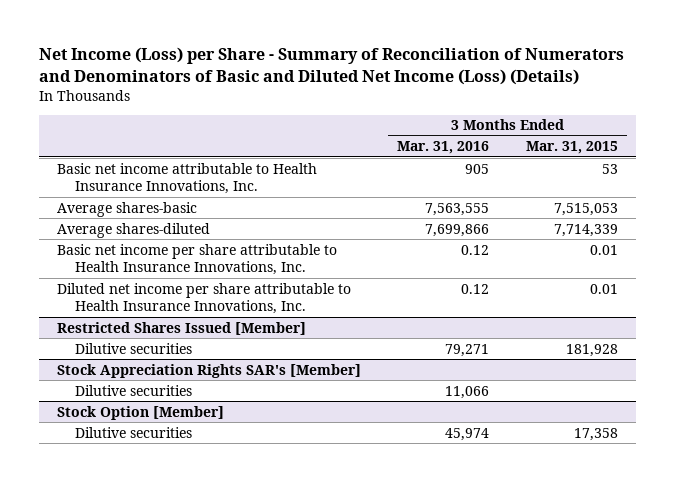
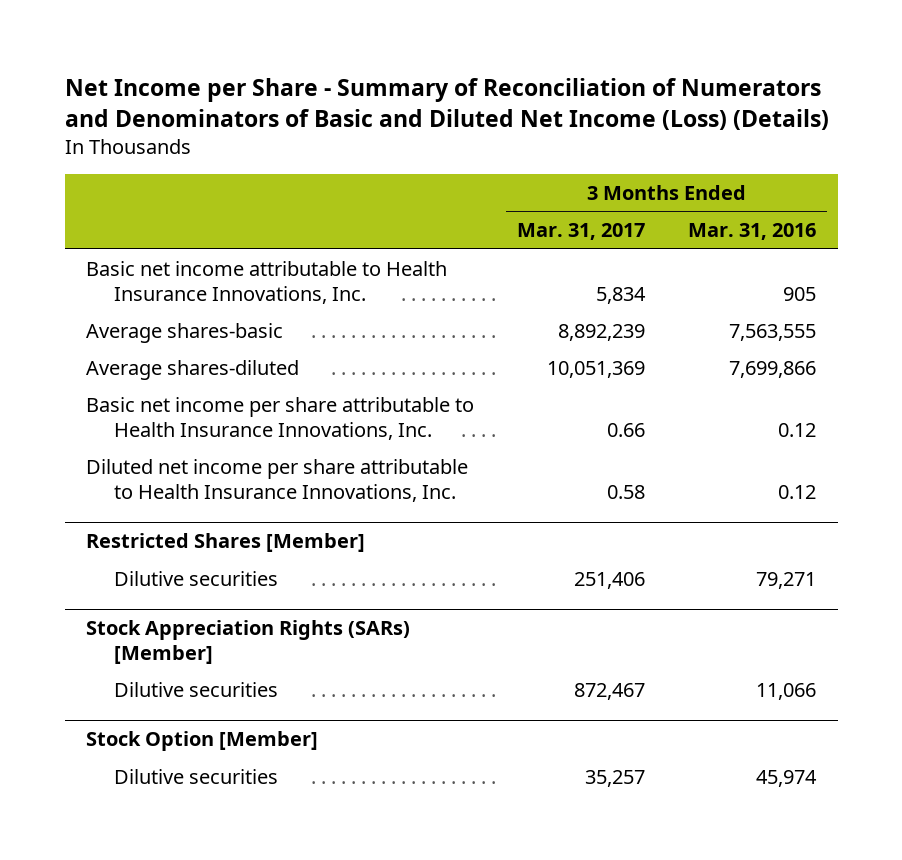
- Net Income (Loss) per Share - Summary of Reconciliation of Numerators and Denominators of Basic and Diluted Net Income (Loss) (Details)
+ Net Income per Share - Summary of Reconciliation of Numerators and Denominators of Basic and Diluted Net Income (Loss) (Details)
- | 3 Months Ended Mar. 31, 2016 | 3 Months Ended Mar. 31, 2015
+ | 3 Months Ended Mar. 31, 2017 | 3 Months Ended Mar. 31, 2016
- Restricted Shares Issued [Member]
+ Restricted Shares [Member]
- Stock Appreciation Rights SAR's [Member]
+ Stock Appreciation Rights (SARs) [Member]

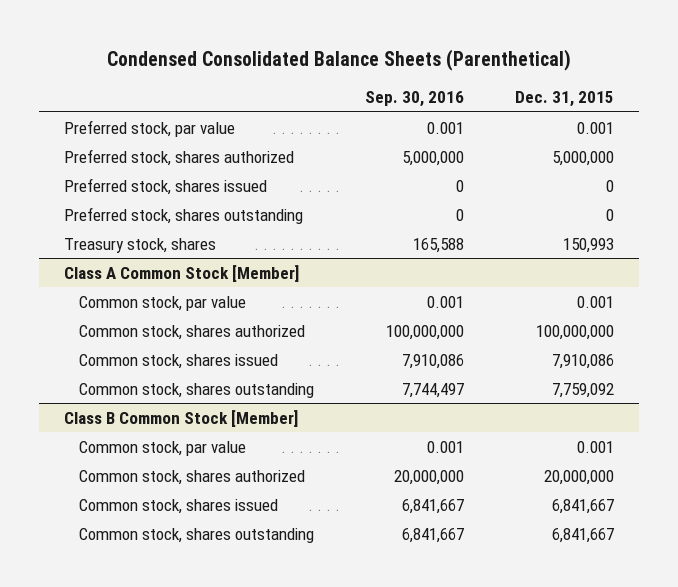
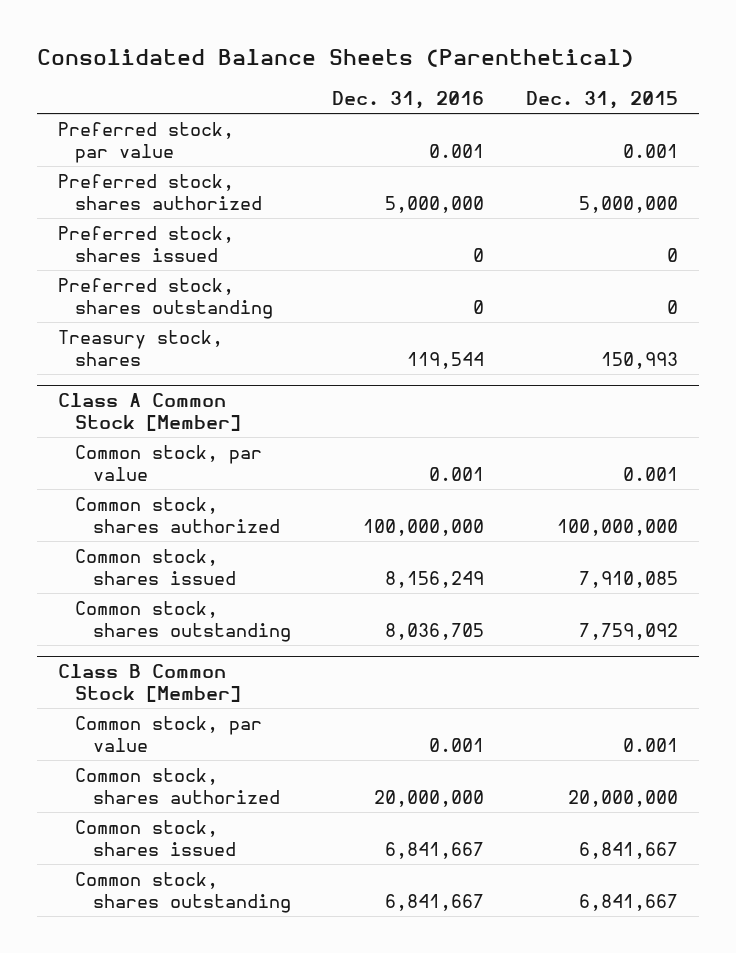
- Condensed Consolidated Balance Sheets (Parenthetical)
+ Consolidated Balance Sheets (Parenthetical)
- | Sep. 30, 2016 | Dec. 31, 2015
+ | Dec. 31, 2016 | Dec. 31, 2015
@ Class A Common Stock [Member]
- Common stock, shares issued | 7,910,086 | 7,910,086
+ Common stock, shares issued | 8,156,249 | 7,910,085

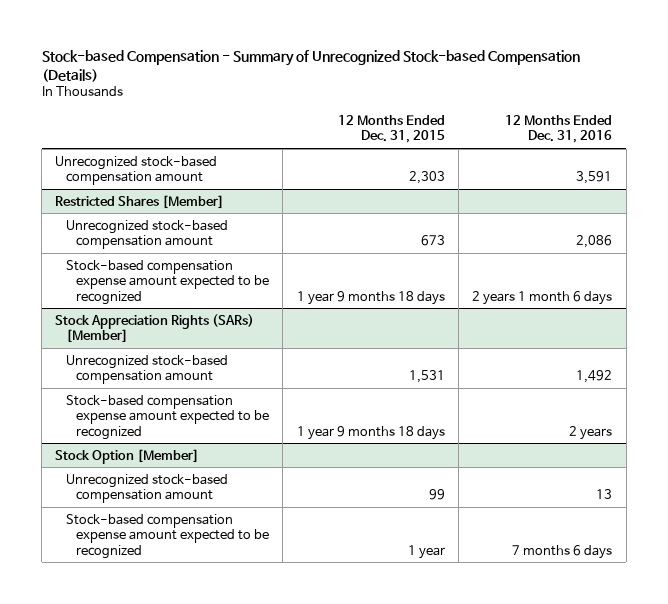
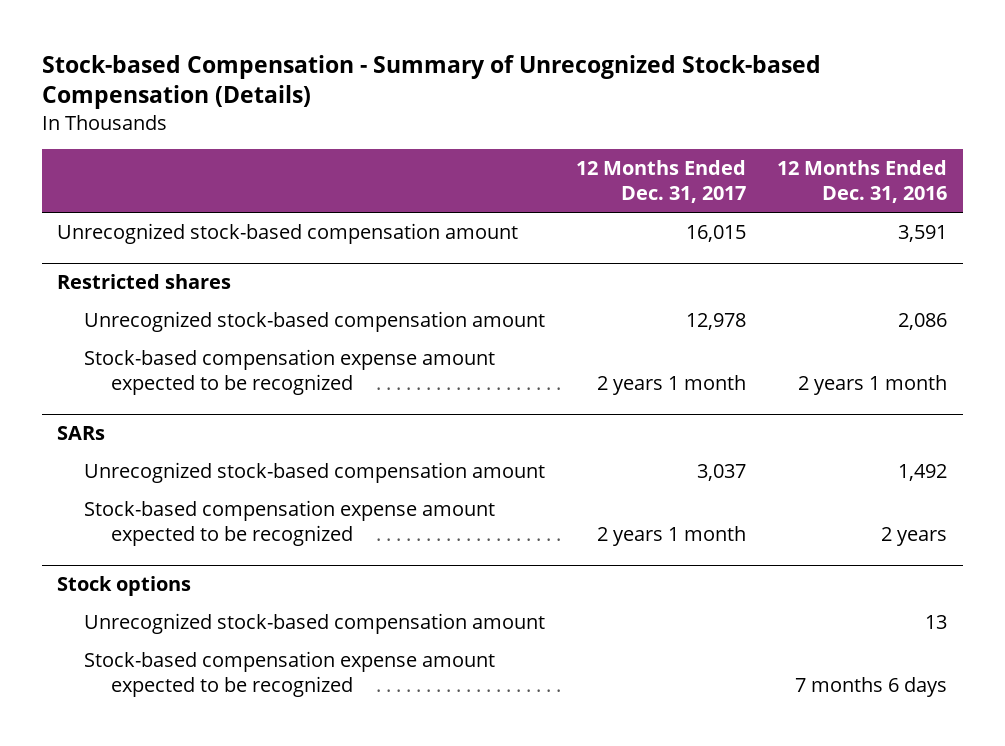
- | 12 Months Ended Dec. 31, 2015 | 12 Months Ended Dec. 31, 2016
+ | 12 Months Ended Dec. 31, 2017 | 12 Months Ended Dec. 31, 2016
- Restricted Shares [Member]
+ Restricted shares
- Stock-based compensation expense amount expected to be recognized | 1 year 9 months 18 days | 2 years 1 month 6 days
- Stock Appreciation Rights (SARs) [Member]
+ Stock-based compensation expense amount expected to be recognized | 2 years 1 month | 2 years 1 month
+ SARs
- Stock Option [Member]
+ Stock options

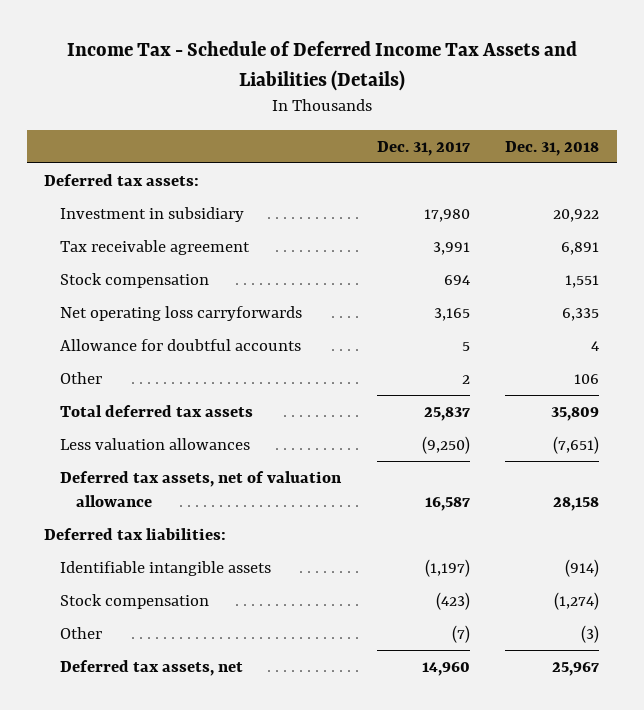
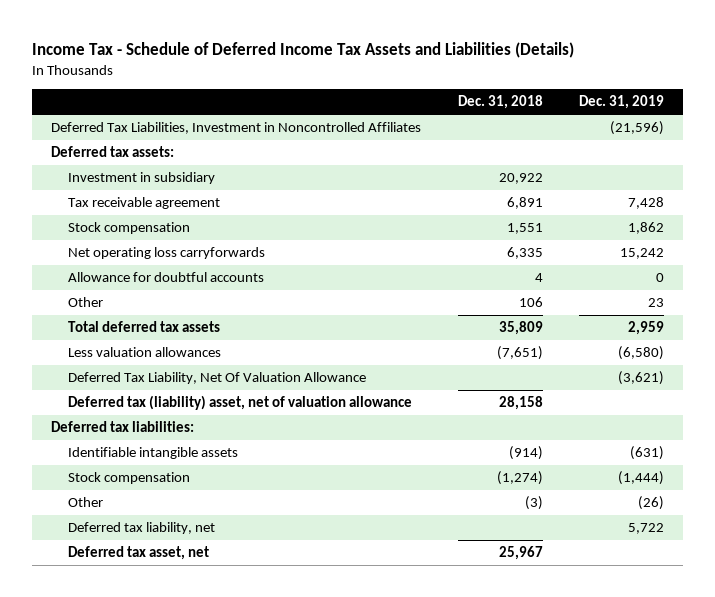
- | Dec. 31, 2017 | Dec. 31, 2018
+ | Dec. 31, 2018 | Dec. 31, 2019
+ Deferred Tax Liabilities, Investment in Noncontrolled Affiliates | | (21,596)
- Deferred tax assets, net of valuation allowance | 16,587 | 28,158
+ Deferred Tax Liability, Net Of Valuation Allowance | | (3,621)
+ Deferred tax (liability) asset, net of valuation allowance | 28,158 |
- Deferred tax assets, net | 14,960 | 25,967
+ Deferred tax liability, net | | 5,722
+ Deferred tax asset, net | 25,967 |

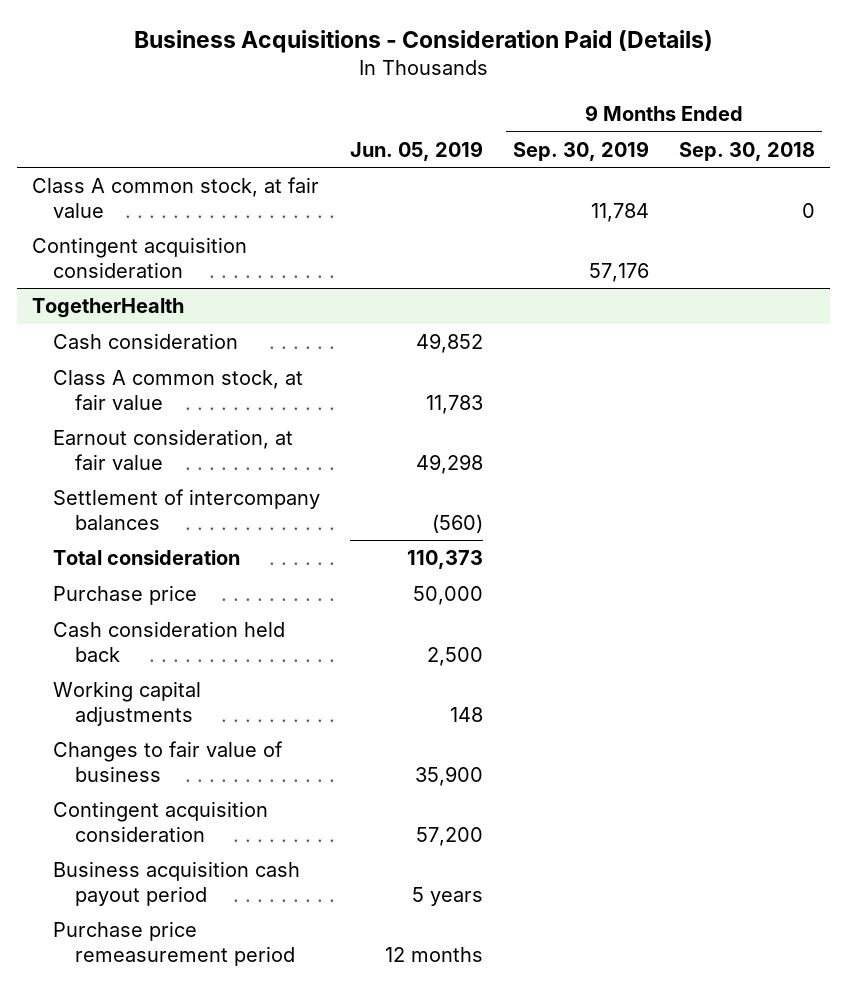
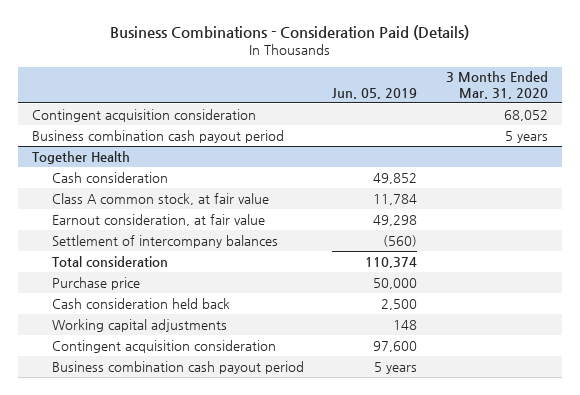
- Business Acquisitions - Consideration Paid (Details)
+ Business Combinations - Consideration Paid (Details)
- | Jun. 05, 2019 | 9 Months Ended Sep. 30, 2019 | 9 Months Ended Sep. 30, 2018
+ | Jun. 05, 2019 | 3 Months Ended Mar. 31, 2020
- Class A common stock, at fair value | | 11,784 | 0
- TogetherHealth
+ Business combination cash payout period | | 5 years
+ Together Health
- Class A common stock, at fair value | 11,783 | |
+ Class A common stock, at fair value | 11,784 |
- Total consideration | 110,373 | |
+ Total consideration | 110,374 |
- Changes to fair value of business | 35,900 | |
- Contingent acquisition consideration | 57,200 | |
- Business acquisition cash payout period | 5 years | |
- Purchase price remeasurement period | 12 months | |
+ Contingent acquisition consideration | 97,600 |
+ Business combination cash payout period | 5 years |

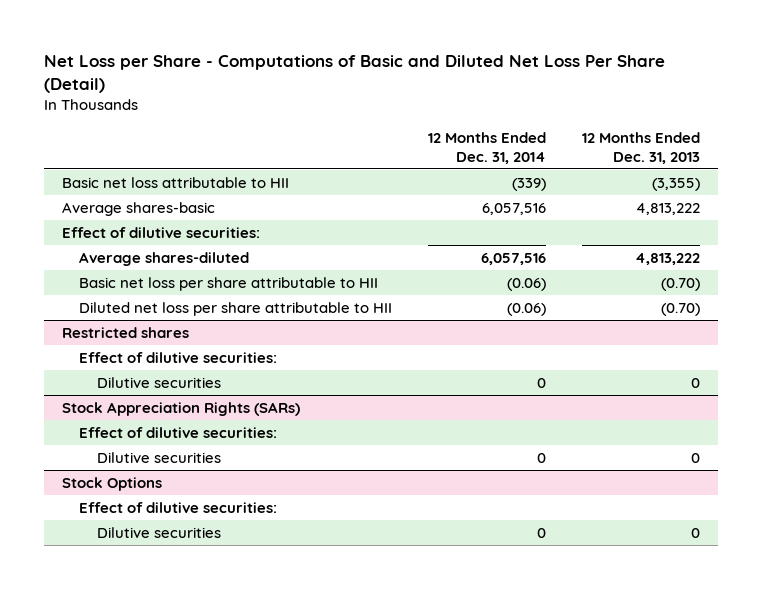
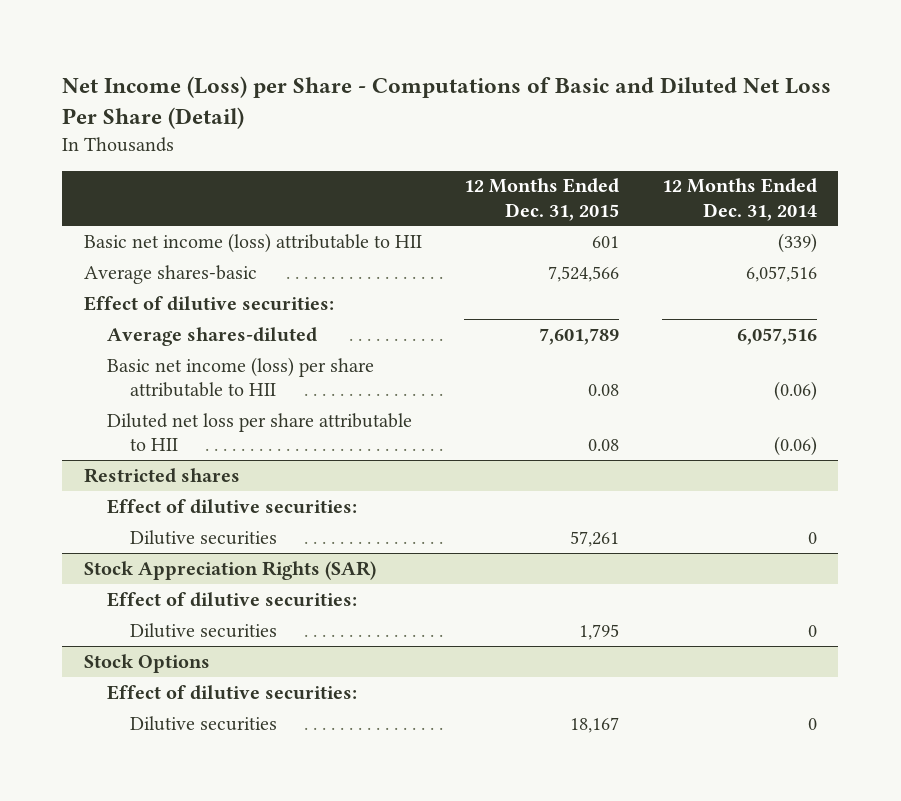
- Net Loss per Share - Computations of Basic and Diluted Net Loss Per Share (Detail)
+ Net Income (Loss) per Share - Computations of Basic and Diluted Net Loss Per Share (Detail)
- | 12 Months Ended Dec. 31, 2014 | 12 Months Ended Dec. 31, 2013
+ | 12 Months Ended Dec. 31, 2015 | 12 Months Ended Dec. 31, 2014
- Basic net loss attributable to HII | (339) | (3,355)
+ Basic net income (loss) attributable to HII | 601 | (339)
- Basic net loss per share attributable to HII | (0.06) | (0.70)
+ Basic net income (loss) per share attributable to HII | 0.08 | (0.06)
- Stock Appreciation Rights (SARs)
+ Stock Appreciation Rights (SAR)

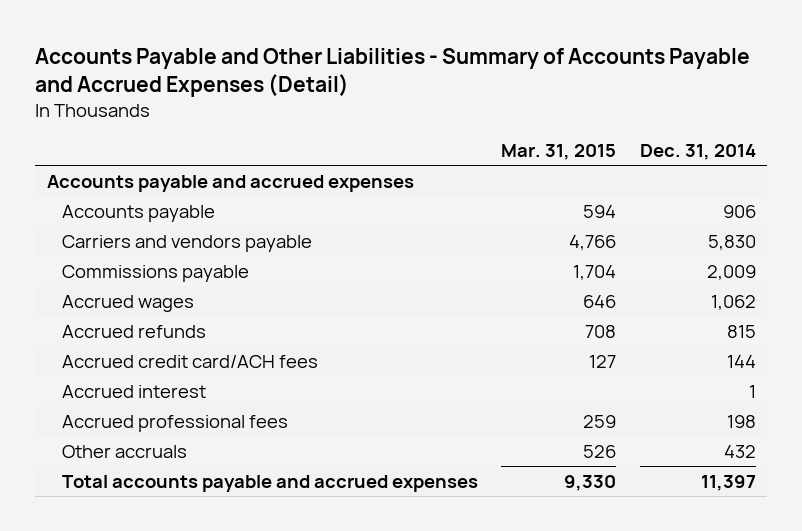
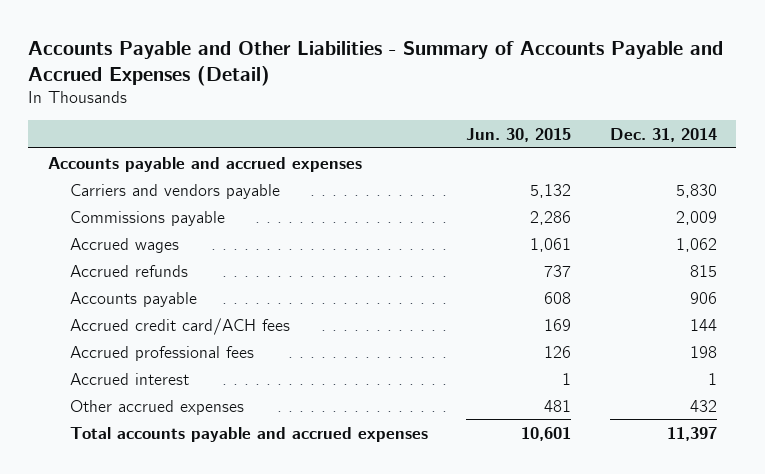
- | Mar. 31, 2015 | Dec. 31, 2014
+ | Jun. 30, 2015 | Dec. 31, 2014
moved down: Accounts payable | 608 | 906
- Other accruals | 526 | 432
moved down: Accrued interest | 1 | 1
+ Other accrued expenses | 481 | 432

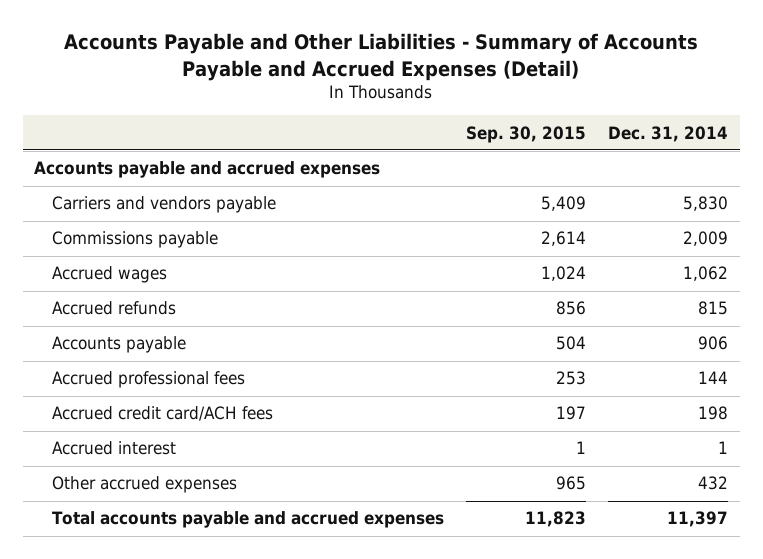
- | Jun. 30, 2015 | Dec. 31, 2014
+ | Sep. 30, 2015 | Dec. 31, 2014
- Accrued credit card/ACH fees | 169 | 144
- Accrued professional fees | 126 | 198
+ Accrued professional fees | 253 | 144
+ Accrued credit card/ACH fees | 197 | 198

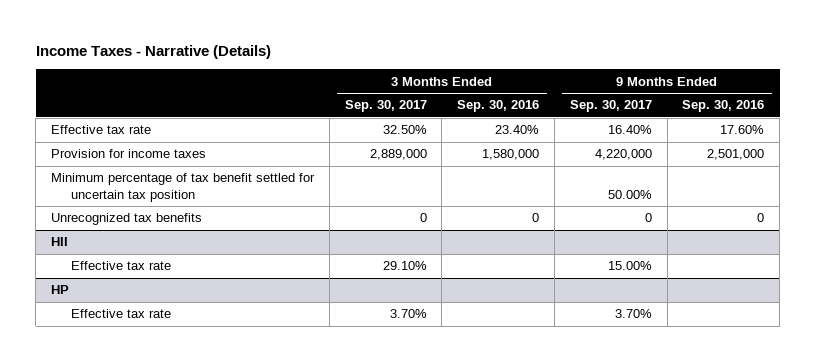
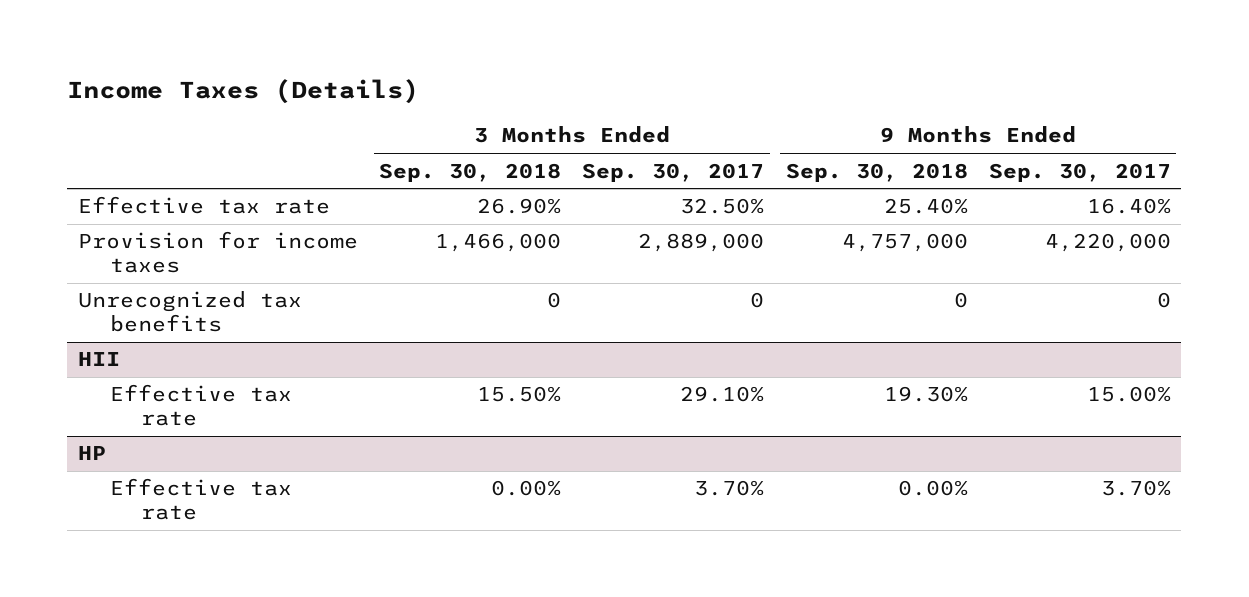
- Income Taxes - Narrative (Details)
+ Income Taxes (Details)
- | 3 Months Ended Sep. 30, 2017 | 3 Months Ended Sep. 30, 2016 | 9 Months Ended Sep. 30, 2017 | 9 Months Ended Sep. 30, 2016
+ | 3 Months Ended Sep. 30, 2018 | 3 Months Ended Sep. 30, 2017 | 9 Months Ended Sep. 30, 2018 | 9 Months Ended Sep. 30, 2017
- Minimum percentage of tax benefit settled for uncertain tax position | | | 50.00% |

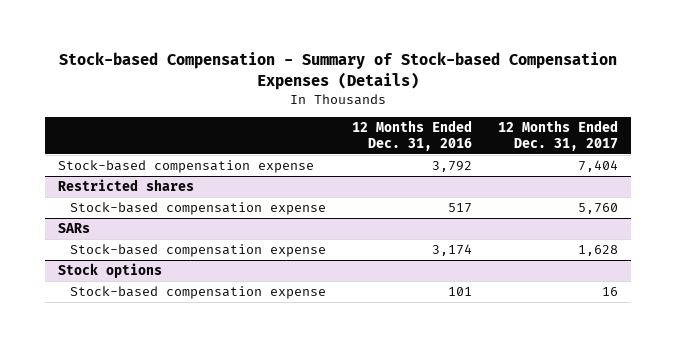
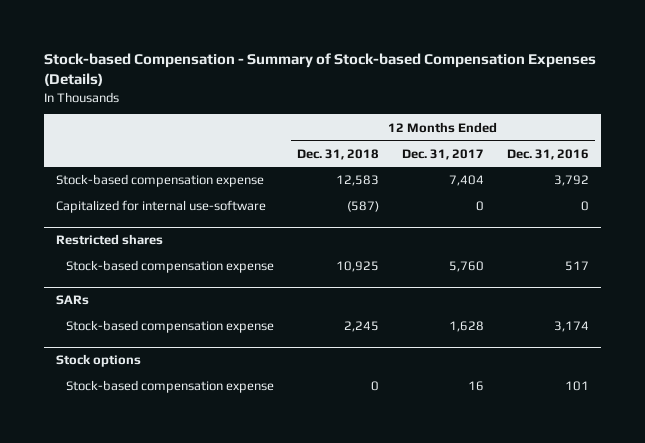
- | 12 Months Ended Dec. 31, 2016 | 12 Months Ended Dec. 31, 2017
+ | 12 Months Ended Dec. 31, 2018 | 12 Months Ended Dec. 31, 2017 | 12 Months Ended Dec. 31, 2016
+ Capitalized for internal use-software | (587) | 0 | 0

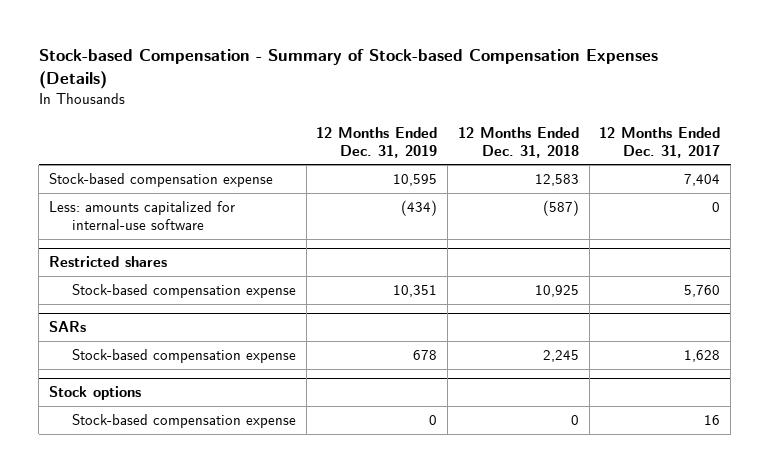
- | 12 Months Ended Dec. 31, 2018 | 12 Months Ended Dec. 31, 2017 | 12 Months Ended Dec. 31, 2016
+ | 12 Months Ended Dec. 31, 2019 | 12 Months Ended Dec. 31, 2018 | 12 Months Ended Dec. 31, 2017
- Capitalized for internal use-software | (587) | 0 | 0
+ Less: amounts capitalized for internal-use software | (434) | (587) | 0

